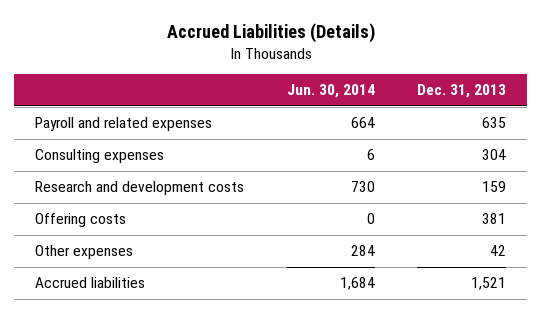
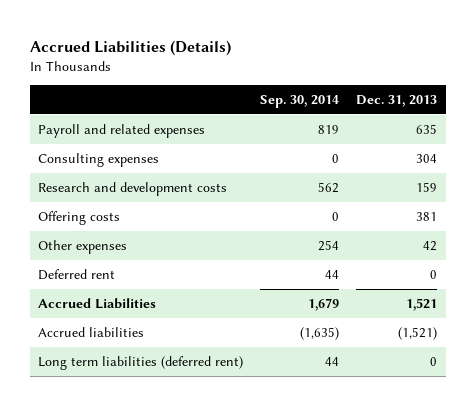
- | Jun. 30, 2014 | Dec. 31, 2013
+ | Sep. 30, 2014 | Dec. 31, 2013
- Accrued liabilities | 1,684 | 1,521
+ Deferred rent | 44 | 0
+ Accrued Liabilities | 1,679 | 1,521
+ Accrued liabilities | (1,635) | (1,521)
+ Long term liabilities (deferred rent) | 44 | 0

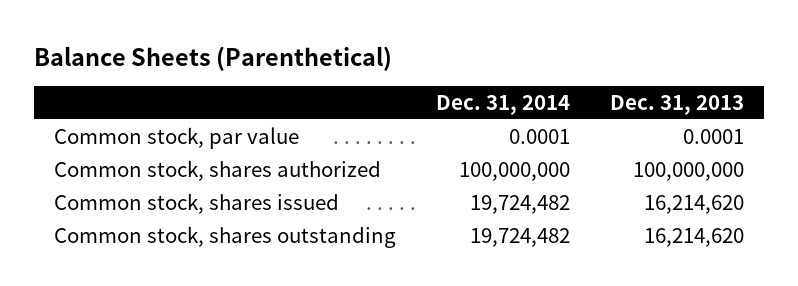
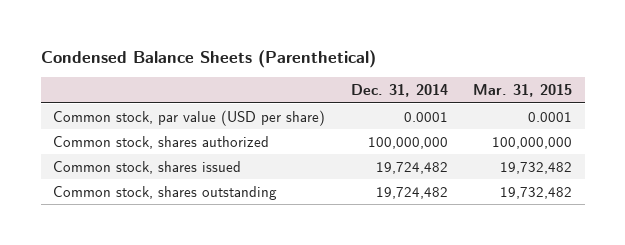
- Balance Sheets (Parenthetical)
+ Condensed Balance Sheets (Parenthetical)
- | Dec. 31, 2014 | Dec. 31, 2013
+ | Dec. 31, 2014 | Mar. 31, 2015
- Common stock, par value | 0.0001 | 0.0001
+ Common stock, par value (USD per share) | 0.0001 | 0.0001

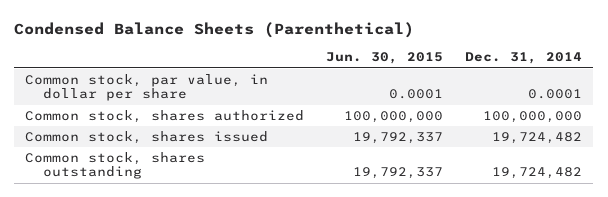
- | Dec. 31, 2014 | Mar. 31, 2015
+ | Jun. 30, 2015 | Dec. 31, 2014
- Common stock, par value (USD per share) | 0.0001 | 0.0001
+ Common stock, par value, in dollar per share | 0.0001 | 0.0001

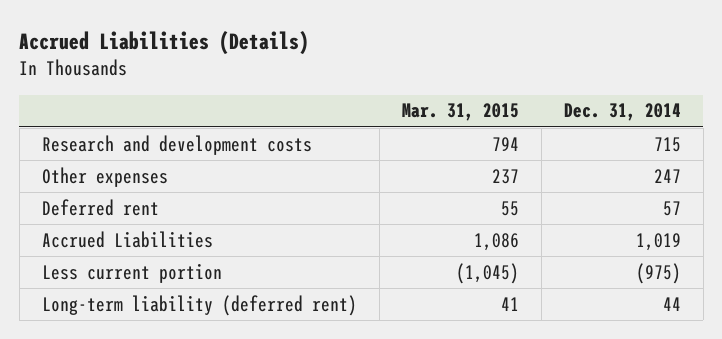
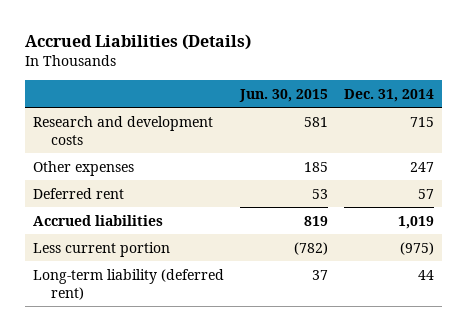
- | Mar. 31, 2015 | Dec. 31, 2014
+ | Jun. 30, 2015 | Dec. 31, 2014
- Accrued Liabilities | 1,086 | 1,019
+ Accrued liabilities | 819 | 1,019

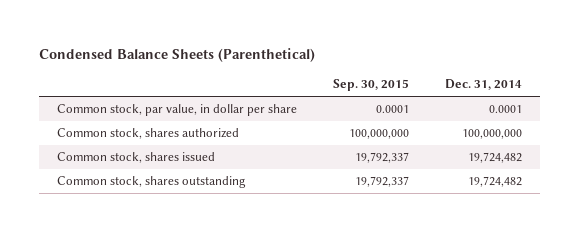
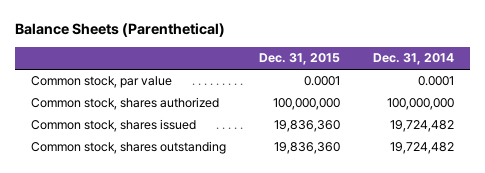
- Condensed Balance Sheets (Parenthetical)
+ Balance Sheets (Parenthetical)
- | Sep. 30, 2015 | Dec. 31, 2014
+ | Dec. 31, 2015 | Dec. 31, 2014
- Common stock, par value, in dollar per share | 0.0001 | 0.0001
+ Common stock, par value | 0.0001 | 0.0001

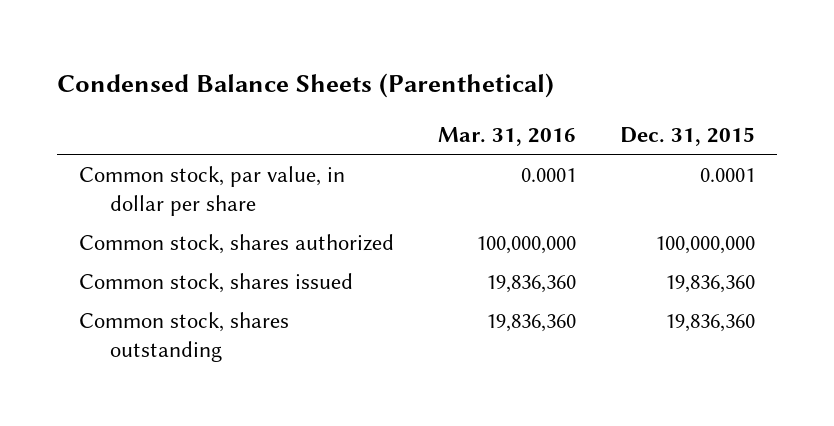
- Balance Sheets (Parenthetical)
+ Condensed Balance Sheets (Parenthetical)
- | Dec. 31, 2015 | Dec. 31, 2014
+ | Mar. 31, 2016 | Dec. 31, 2015
- Common stock, par value | 0.0001 | 0.0001
+ Common stock, par value, in dollar per share | 0.0001 | 0.0001

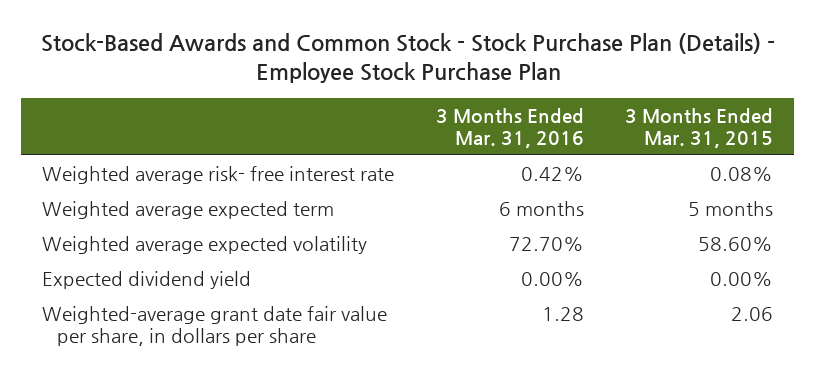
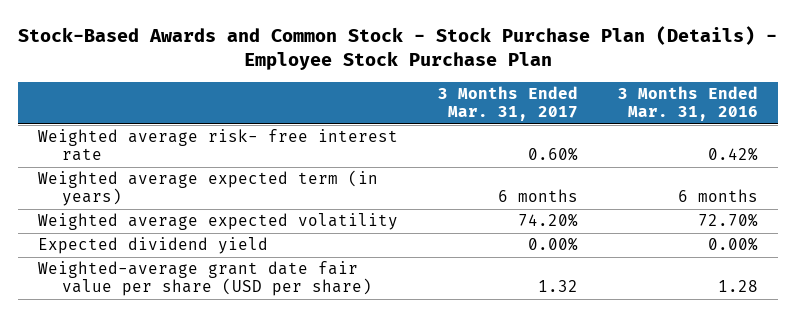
- | 3 Months Ended Mar. 31, 2016 | 3 Months Ended Mar. 31, 2015
+ | 3 Months Ended Mar. 31, 2017 | 3 Months Ended Mar. 31, 2016
- Weighted average expected term | 6 months | 5 months
+ Weighted average expected term (in years) | 6 months | 6 months
- Weighted-average grant date fair value per share, in dollars per share | 1.28 | 2.06
+ Weighted-average grant date fair value per share (USD per share) | 1.32 | 1.28

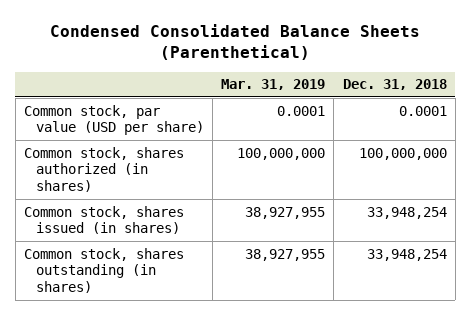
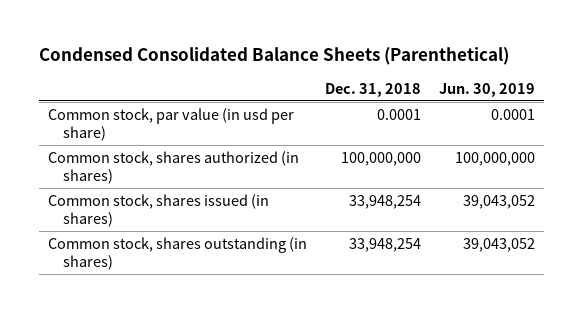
- | Mar. 31, 2019 | Dec. 31, 2018
+ | Dec. 31, 2018 | Jun. 30, 2019
- Common stock, par value (USD per share) | 0.0001 | 0.0001
+ Common stock, par value (in usd per share) | 0.0001 | 0.0001

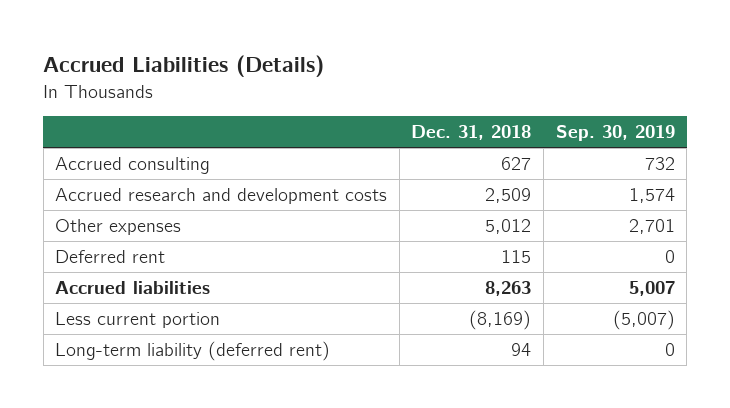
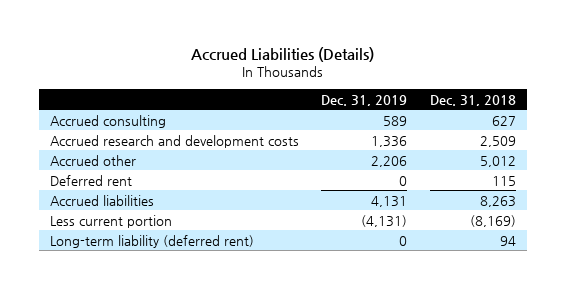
- | Dec. 31, 2018 | Sep. 30, 2019
+ | Dec. 31, 2019 | Dec. 31, 2018
- Other expenses | 5,012 | 2,701
+ Accrued other | 2,206 | 5,012

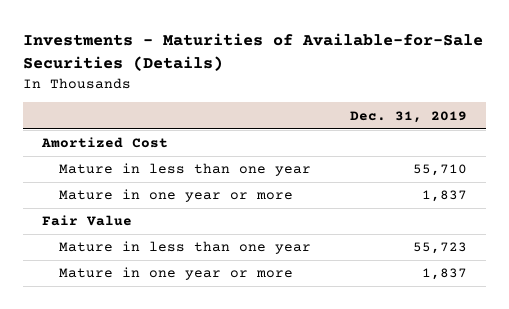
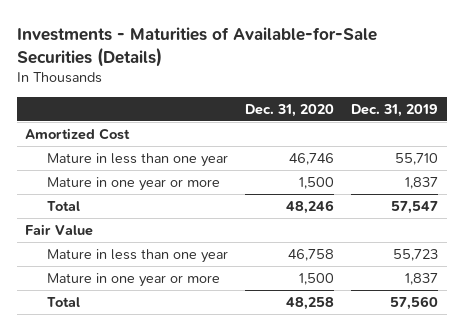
- | Dec. 31, 2019
+ | Dec. 31, 2020 | Dec. 31, 2019
+ Total | 48,246 | 57,547
+ Total | 48,258 | 57,560

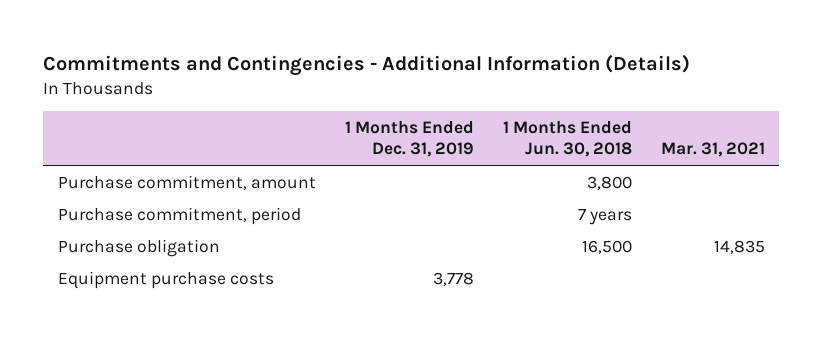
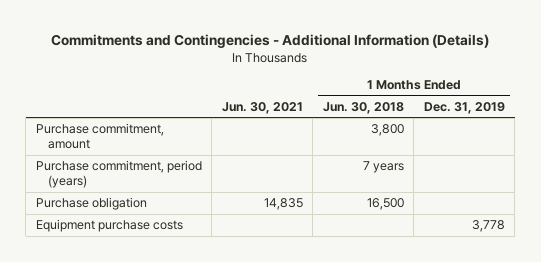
- | 1 Months Ended Dec. 31, 2019 | 1 Months Ended Jun. 30, 2018 | Mar. 31, 2021
+ | Jun. 30, 2021 | 1 Months Ended Jun. 30, 2018 | 1 Months Ended Dec. 31, 2019
- Purchase commitment, period | | 7 years |
+ Purchase commitment, period (years) | | 7 years |

